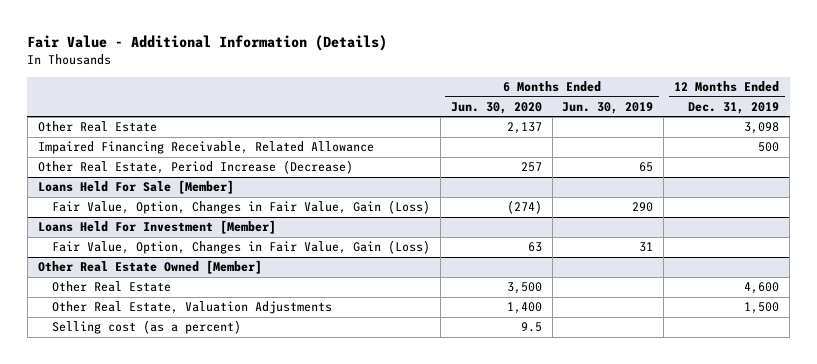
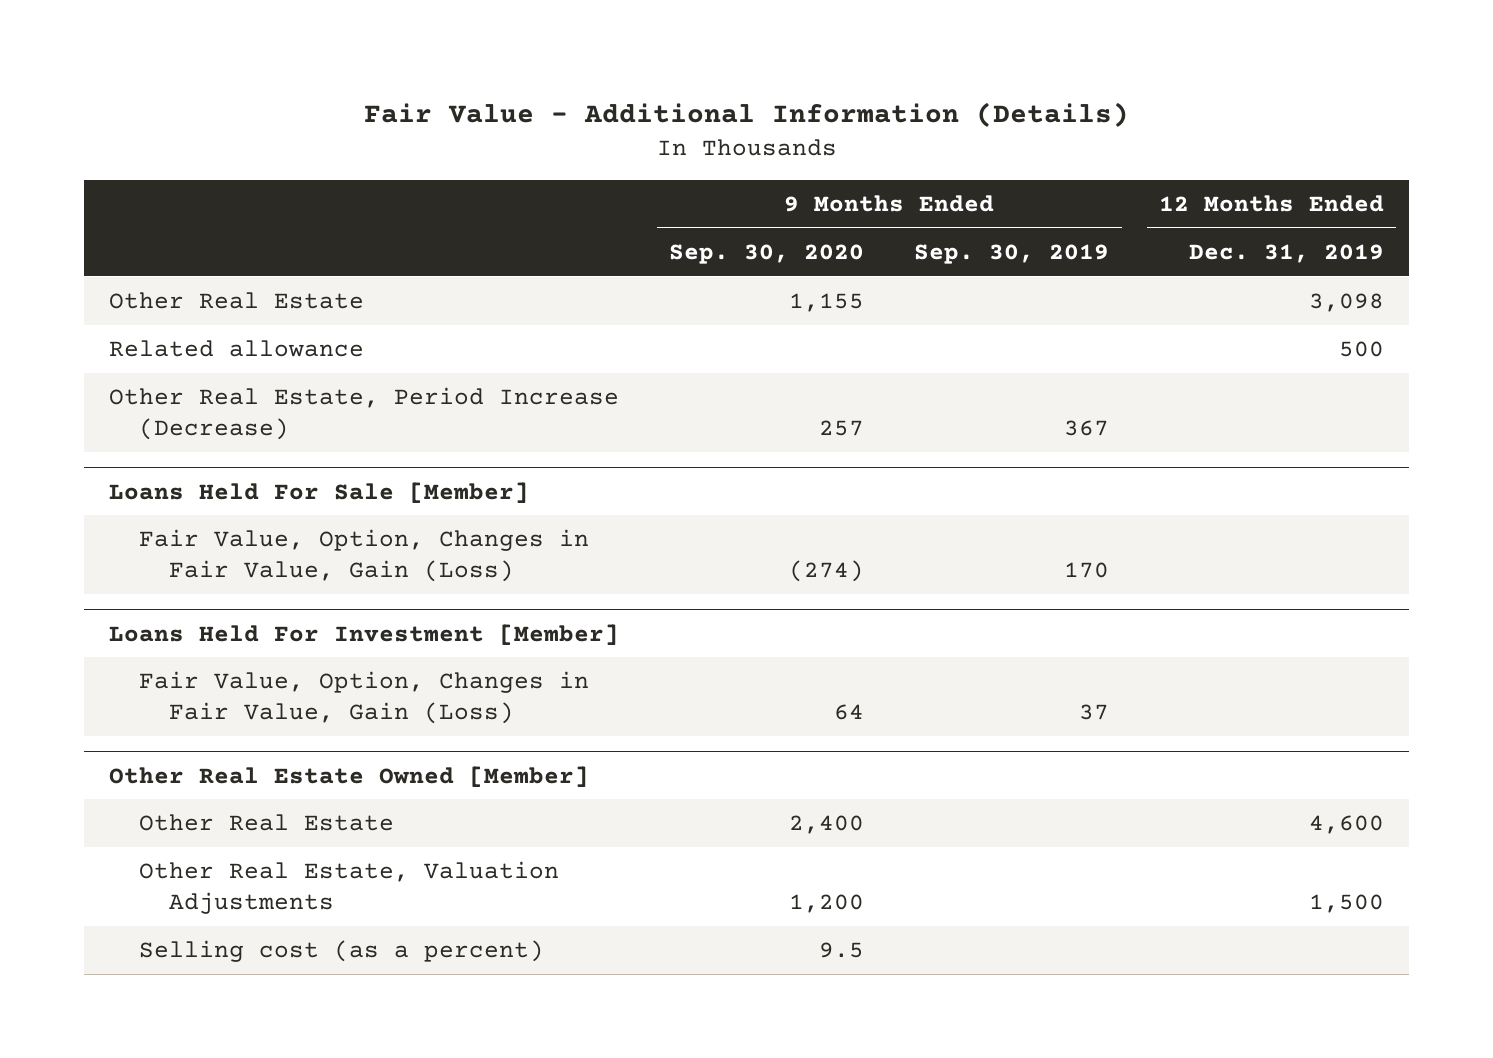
- | 6 Months Ended Jun. 30, 2020 | 6 Months Ended Jun. 30, 2019 | 12 Months Ended Dec. 31, 2019
+ | 9 Months Ended Sep. 30, 2020 | 9 Months Ended Sep. 30, 2019 | 12 Months Ended Dec. 31, 2019
- Impaired Financing Receivable, Related Allowance | | | 500
+ Related allowance | | | 500

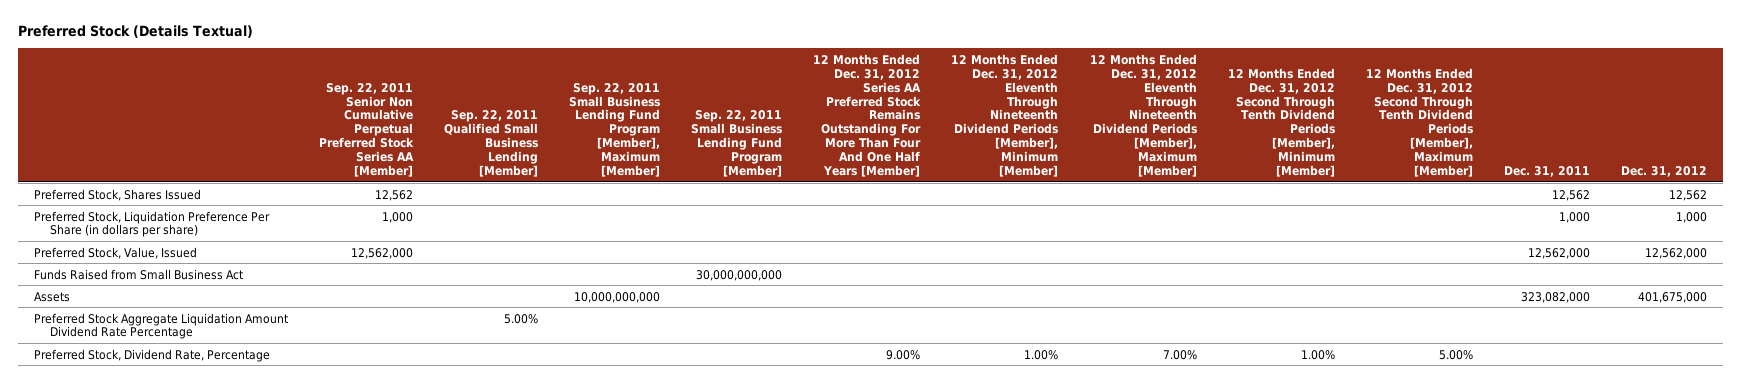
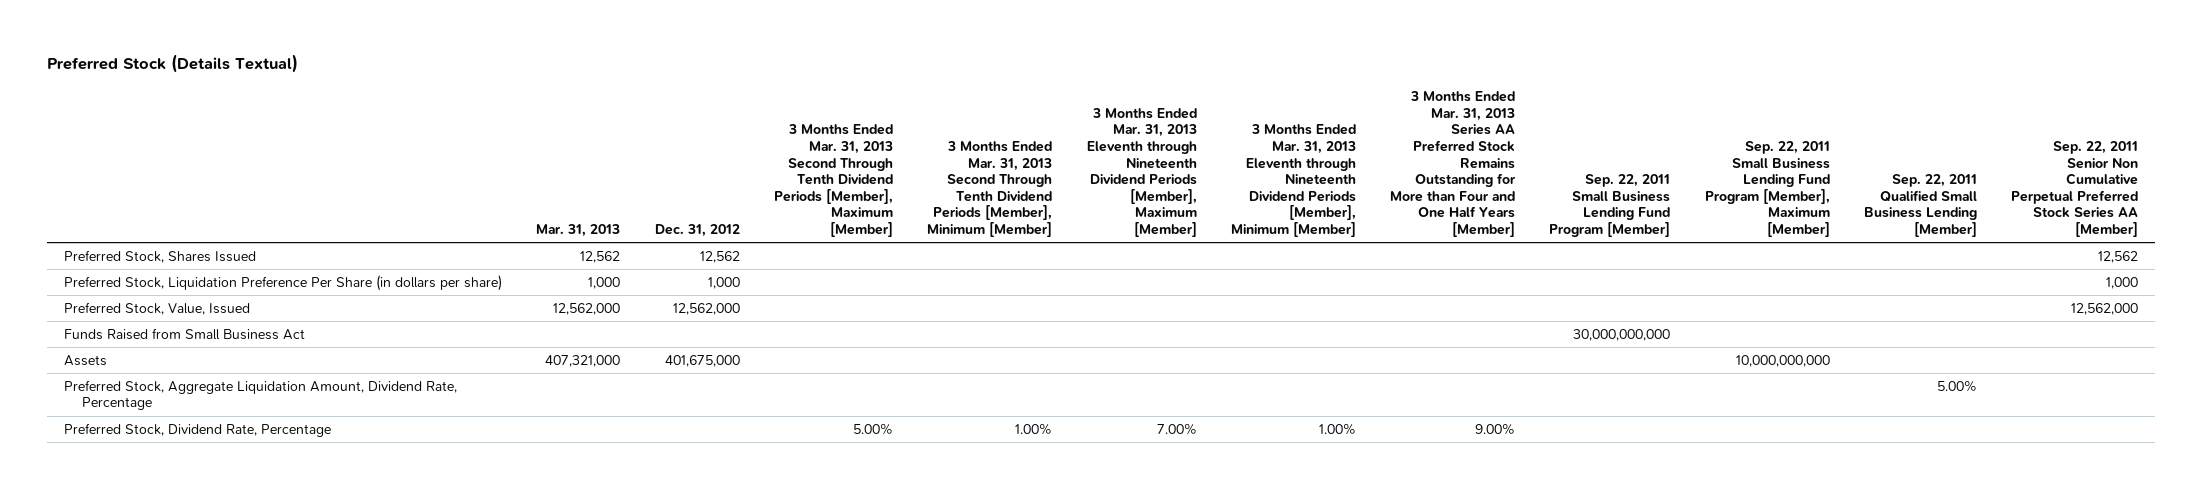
- | Sep. 22, 2011 Senior Non Cumulative Perpetual Preferred Stock Series AA [Member] | Sep. 22, 2011 Qualified Small Business Lending [Member] | Sep. 22, 2011 Small Business Lending Fund Program [Member], Maximum [Member] | Sep. 22, 2011 Small Business Lending Fund Program [Member] | 12 Months Ended Dec. 31, 2012 Series AA Preferred Stock Remains Outstanding For More Than Four And One Half Years [Member] | 12 Months Ended Dec. 31, 2012 Eleventh Through Nineteenth Dividend Periods [Member], Minimum [Member] | 12 Months Ended Dec. 31, 2012 Eleventh Through Nineteenth Dividend Periods [Member], Maximum [Member] | 12 Months Ended Dec. 31, 2012 Second Through Tenth Dividend Periods [Member], Minimum [Member] | 12 Months Ended Dec. 31, 2012 Second Through Tenth Dividend Periods [Member], Maximum [Member] | Dec. 31, 2011 | Dec. 31, 2012
+ | Mar. 31, 2013 | Dec. 31, 2012 | 3 Months Ended Mar. 31, 2013 Second Through Tenth Dividend Periods [Member], Maximum [Member] | 3 Months Ended Mar. 31, 2013 Second Through Tenth Dividend Periods [Member], Minimum [Member] | 3 Months Ended Mar. 31, 2013 Eleventh through Nineteenth Dividend Periods [Member], Maximum [Member] | 3 Months Ended Mar. 31, 2013 Eleventh through Nineteenth Dividend Periods [Member], Minimum [Member] | 3 Months Ended Mar. 31, 2013 Series AA Preferred Stock Remains Outstanding for More than Four and One Half Years [Member] | Sep. 22, 2011 Small Business Lending Fund Program [Member] | Sep. 22, 2011 Small Business Lending Fund Program [Member], Maximum [Member] | Sep. 22, 2011 Qualified Small Business Lending [Member] | Sep. 22, 2011 Senior Non Cumulative Perpetual Preferred Stock Series AA [Member]
- Preferred Stock Aggregate Liquidation Amount Dividend Rate Percentage | | 5.00% | | | | | | | | |
+ Preferred Stock, Aggregate Liquidation Amount, Dividend Rate, Percentage | | | | | | | | | | 5.00% |

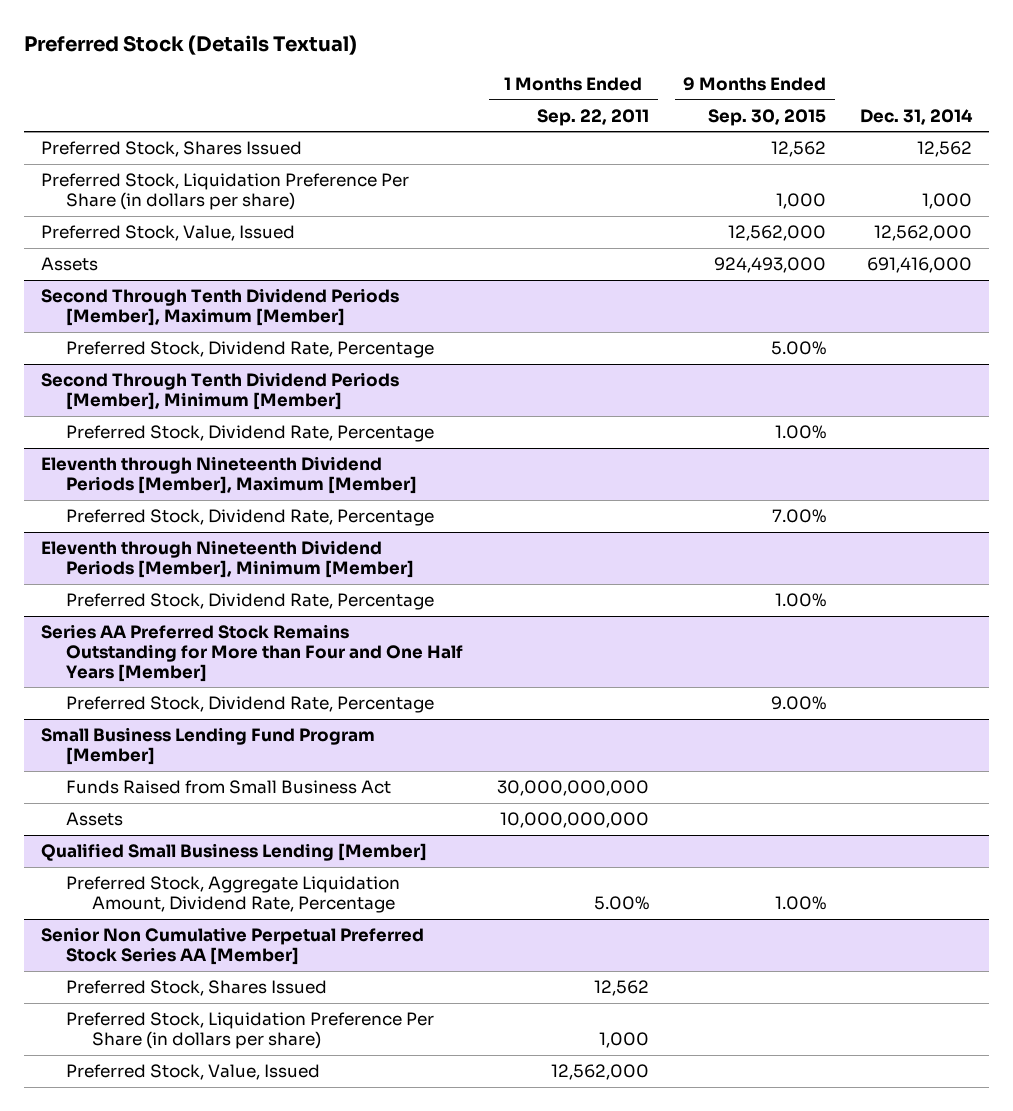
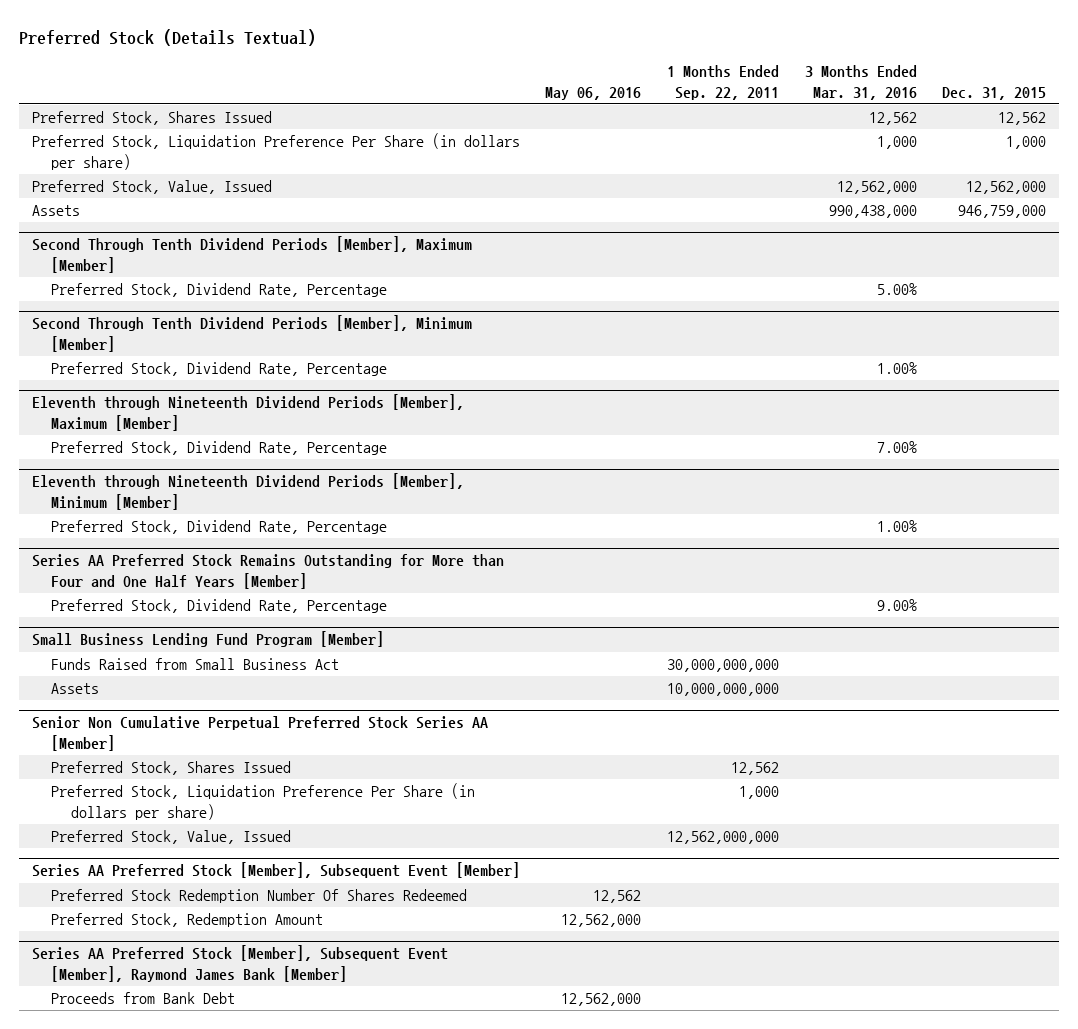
- | 1 Months Ended Sep. 22, 2011 | 9 Months Ended Sep. 30, 2015 | Dec. 31, 2014
+ | May 06, 2016 | 1 Months Ended Sep. 22, 2011 | 3 Months Ended Mar. 31, 2016 | Dec. 31, 2015
- Qualified Small Business Lending [Member]
- Preferred Stock, Aggregate Liquidation Amount, Dividend Rate, Percentage | 5.00% | 1.00% |
@ Senior Non Cumulative Perpetual Preferred Stock Series AA [Member]
- Preferred Stock, Value, Issued | 12,562,000 | |
+ Preferred Stock, Value, Issued | | 12,562,000,000 | |
+ Series AA Preferred Stock [Member], Subsequent Event [Member]
+ Preferred Stock Redemption Number Of Shares Redeemed | 12,562 | | |
+ Preferred Stock, Redemption Amount | 12,562,000 | | |
+ Series AA Preferred Stock [Member], Subsequent Event [Member], Raymond James Bank [Member]
+ Proceeds from Bank Debt | 12,562,000 | | |

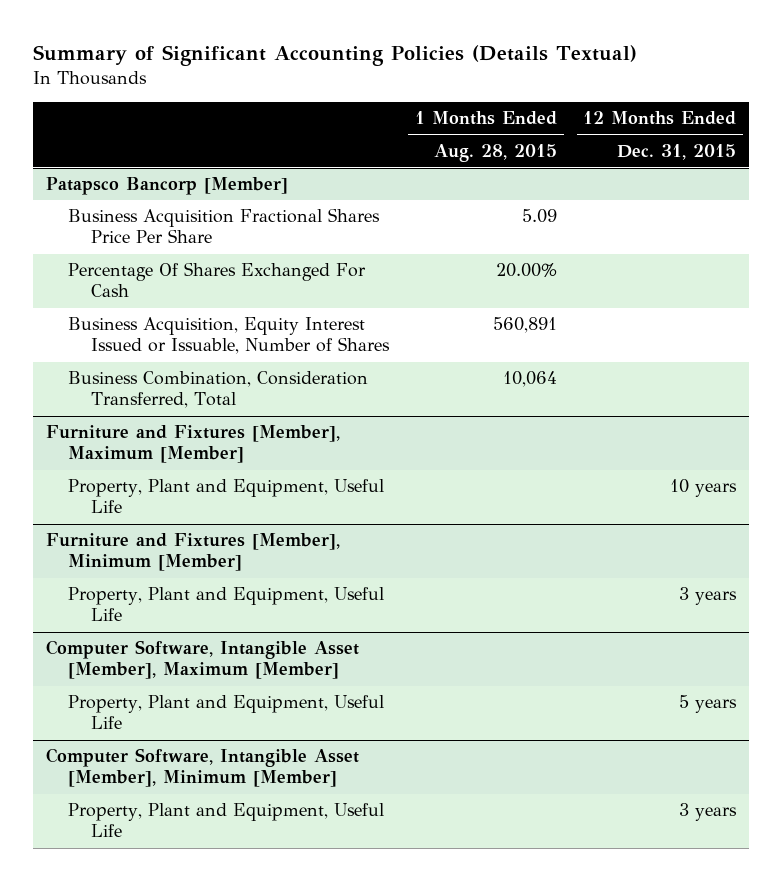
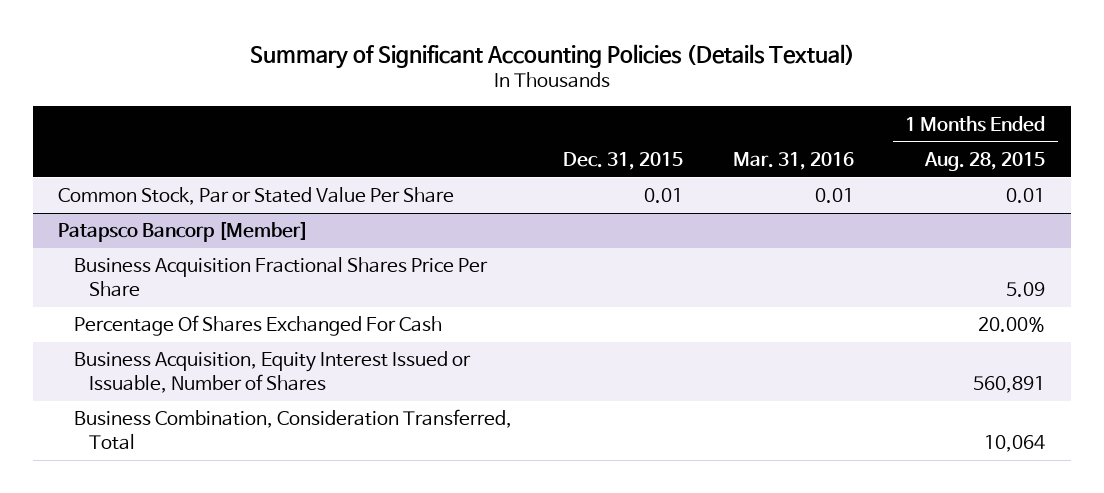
- | 1 Months Ended Aug. 28, 2015 | 12 Months Ended Dec. 31, 2015
+ | Dec. 31, 2015 | Mar. 31, 2016 | 1 Months Ended Aug. 28, 2015
+ Common Stock, Par or Stated Value Per Share | 0.01 | 0.01 | 0.01
- Furniture and Fixtures [Member], Maximum [Member]
- Property, Plant and Equipment, Useful Life | | 10 years
- Furniture and Fixtures [Member], Minimum [Member]
- Property, Plant and Equipment, Useful Life | | 3 years
- Computer Software, Intangible Asset [Member], Maximum [Member]
- Property, Plant and Equipment, Useful Life | | 5 years
- Computer Software, Intangible Asset [Member], Minimum [Member]
- Property, Plant and Equipment, Useful Life | | 3 years

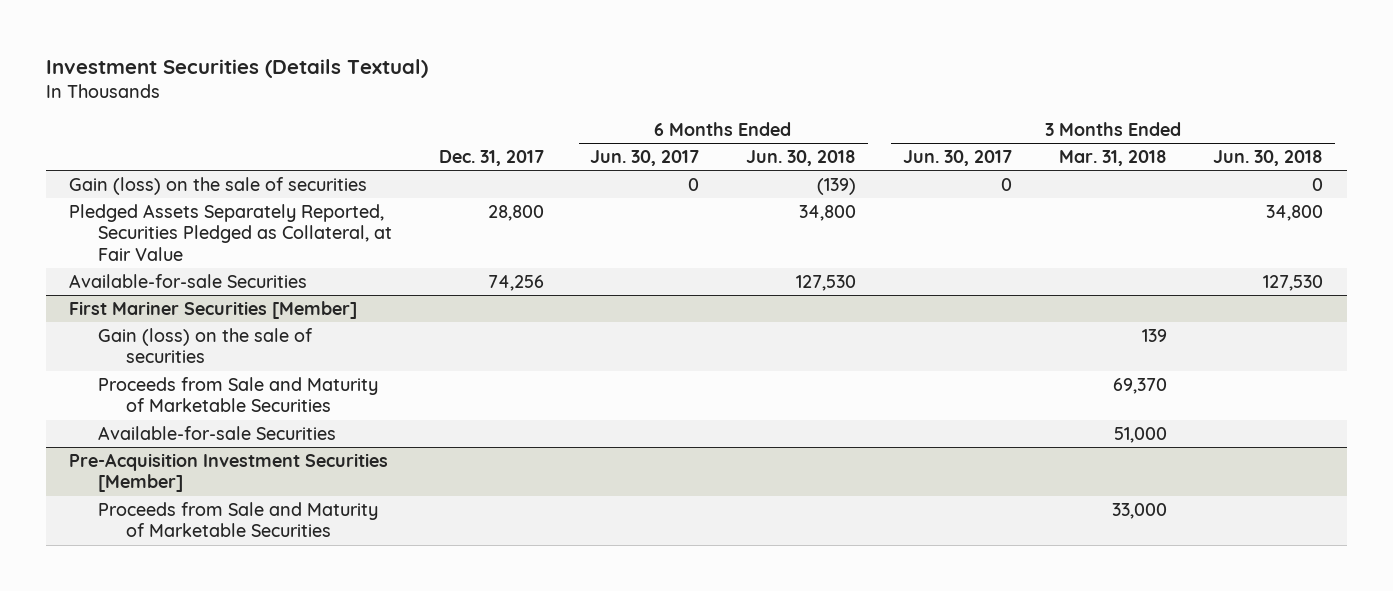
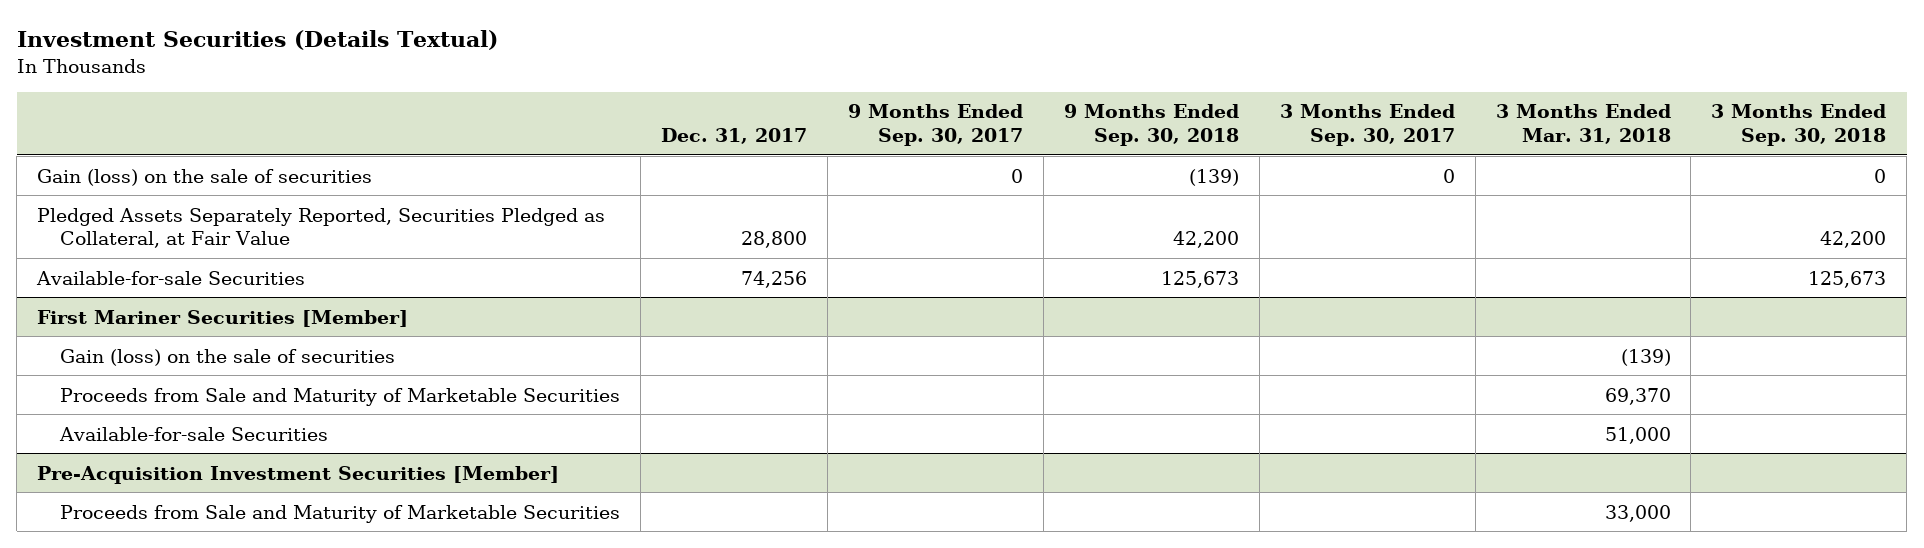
- | Dec. 31, 2017 | 6 Months Ended Jun. 30, 2017 | 6 Months Ended Jun. 30, 2018 | 3 Months Ended Jun. 30, 2017 | 3 Months Ended Mar. 31, 2018 | 3 Months Ended Jun. 30, 2018
+ | Dec. 31, 2017 | 9 Months Ended Sep. 30, 2017 | 9 Months Ended Sep. 30, 2018 | 3 Months Ended Sep. 30, 2017 | 3 Months Ended Mar. 31, 2018 | 3 Months Ended Sep. 30, 2018
@ First Mariner Securities [Member]
- Gain (loss) on the sale of securities | | | | | 139 |
+ Gain (loss) on the sale of securities | | | | | (139) |

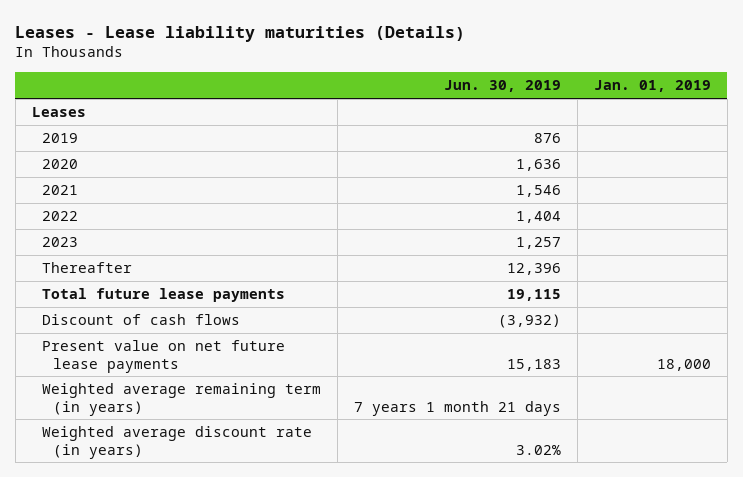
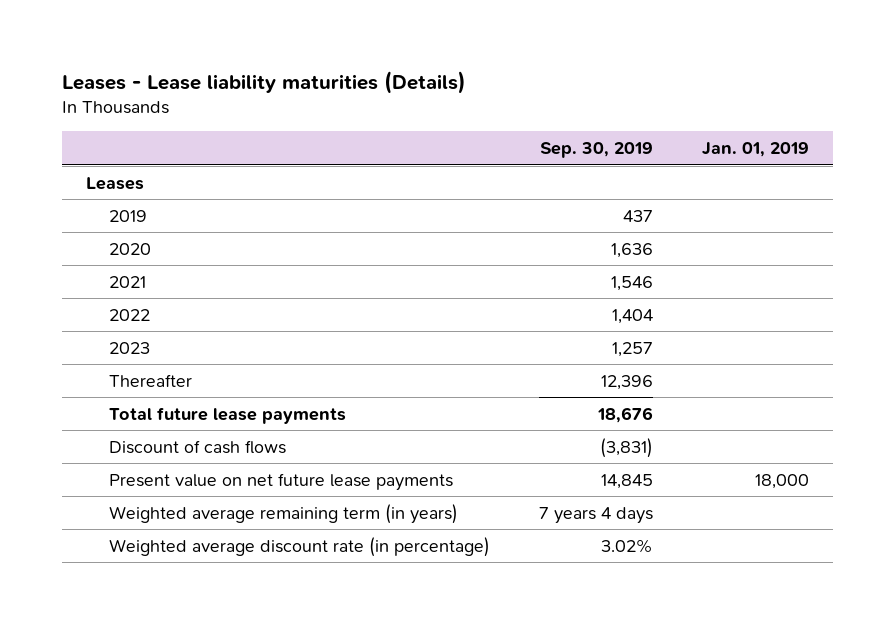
- | Jun. 30, 2019 | Jan. 01, 2019
+ | Sep. 30, 2019 | Jan. 01, 2019
- Weighted average discount rate (in years) | 3.02% |
+ Weighted average discount rate (in percentage) | 3.02% |

